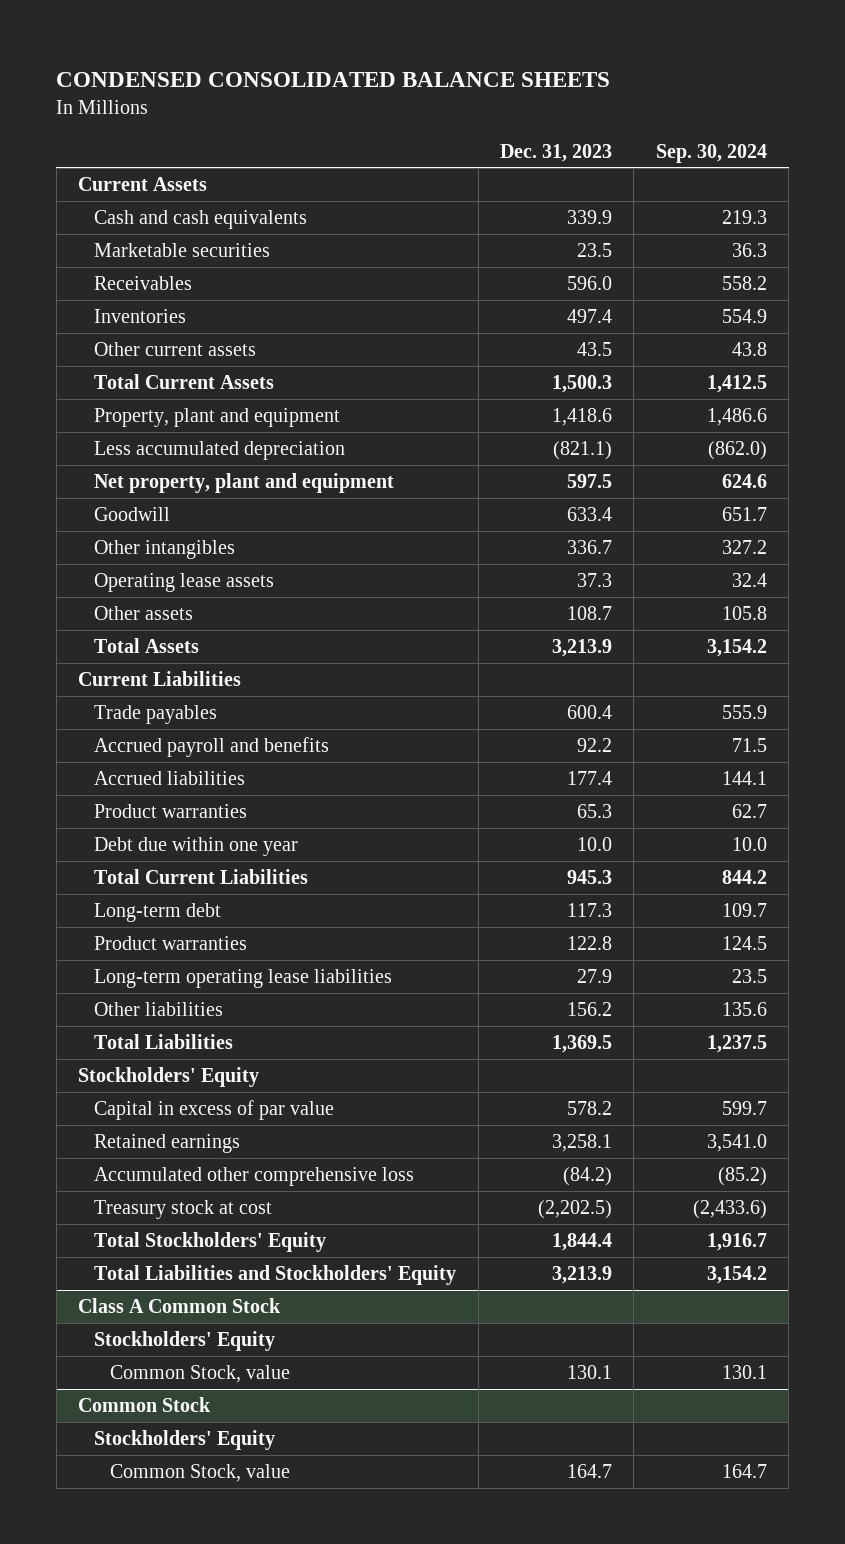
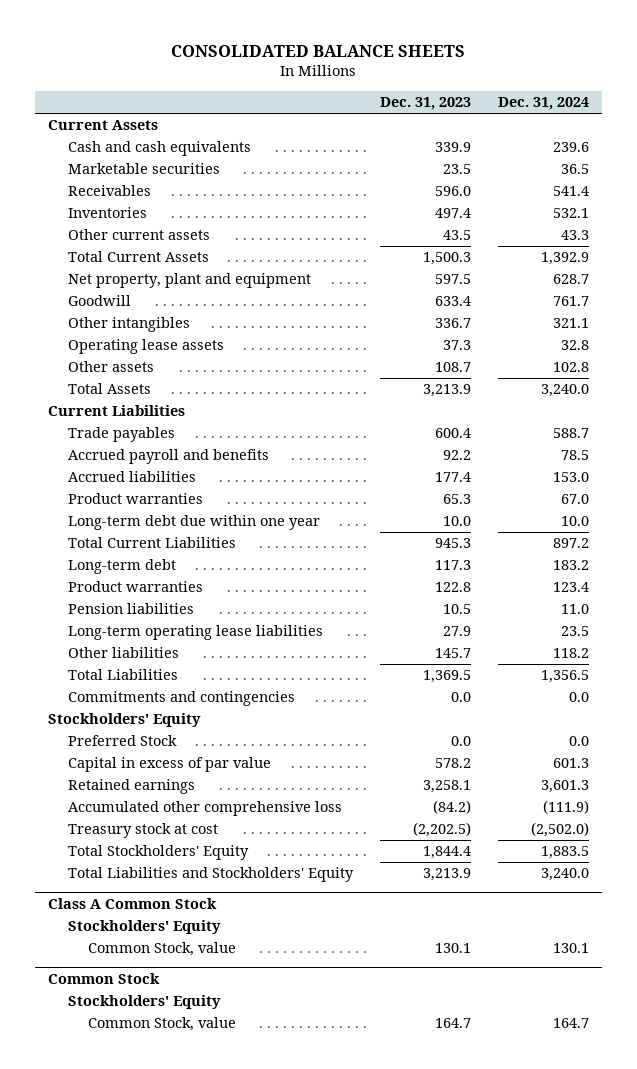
- CONDENSED CONSOLIDATED BALANCE SHEETS
+ CONSOLIDATED BALANCE SHEETS
- | Dec. 31, 2023 | Sep. 30, 2024
+ | Dec. 31, 2023 | Dec. 31, 2024
- Property, plant and equipment | 1,418.6 | 1,486.6
- Less accumulated depreciation | (821.1) | (862.0)
- Debt due within one year | 10.0 | 10.0
+ Long-term debt due within one year | 10.0 | 10.0
+ Pension liabilities | 10.5 | 11.0
- Other liabilities | 156.2 | 135.6
+ Other liabilities | 145.7 | 118.2
+ Commitments and contingencies | 0.0 | 0.0
+ Preferred Stock | 0.0 | 0.0

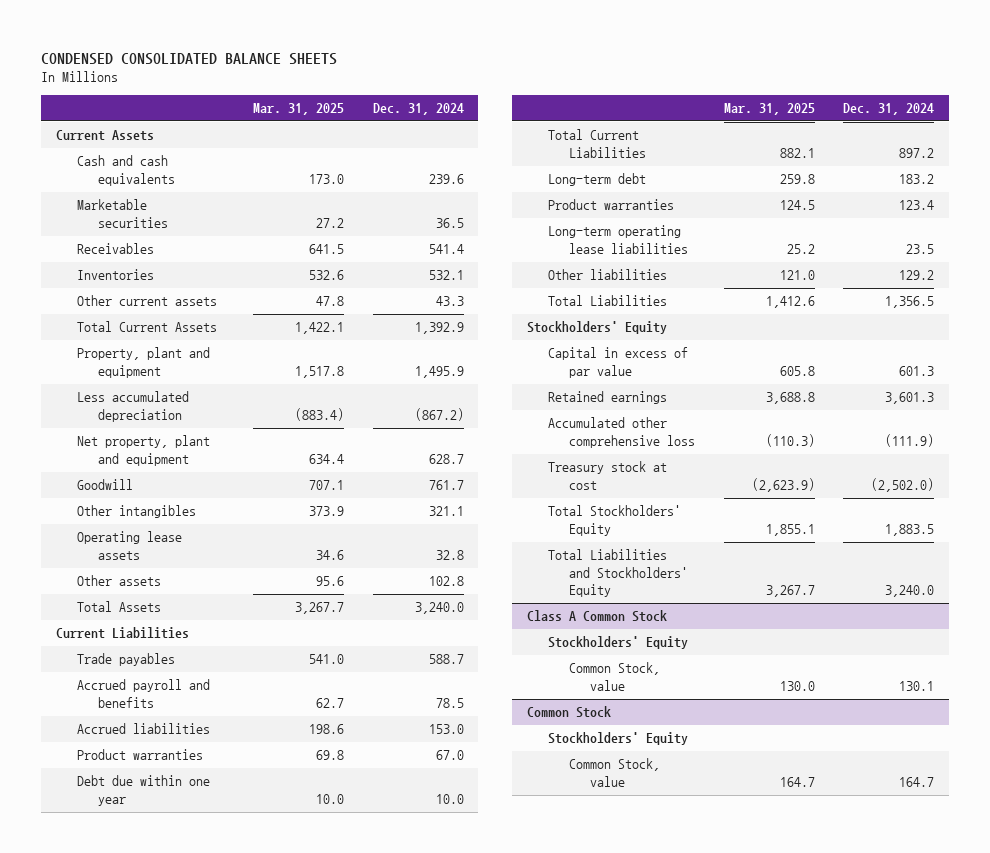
- CONSOLIDATED BALANCE SHEETS
+ CONDENSED CONSOLIDATED BALANCE SHEETS
- | Dec. 31, 2023 | Dec. 31, 2024
+ | Mar. 31, 2025 | Dec. 31, 2024
+ Property, plant and equipment | 1,517.8 | 1,495.9
+ Less accumulated depreciation | (883.4) | (867.2)
- Long-term debt due within one year | 10.0 | 10.0
+ Debt due within one year | 10.0 | 10.0
- Pension liabilities | 10.5 | 11.0
- Other liabilities | 145.7 | 118.2
+ Other liabilities | 121.0 | 129.2
- Commitments and contingencies | 0.0 | 0.0
- Preferred Stock | 0.0 | 0.0

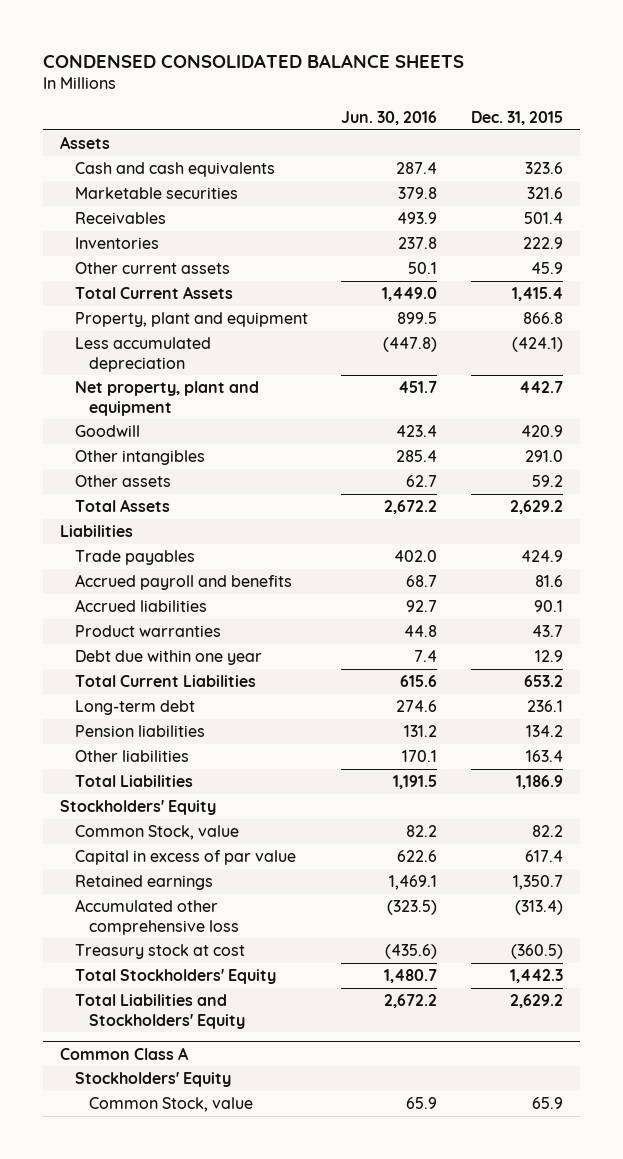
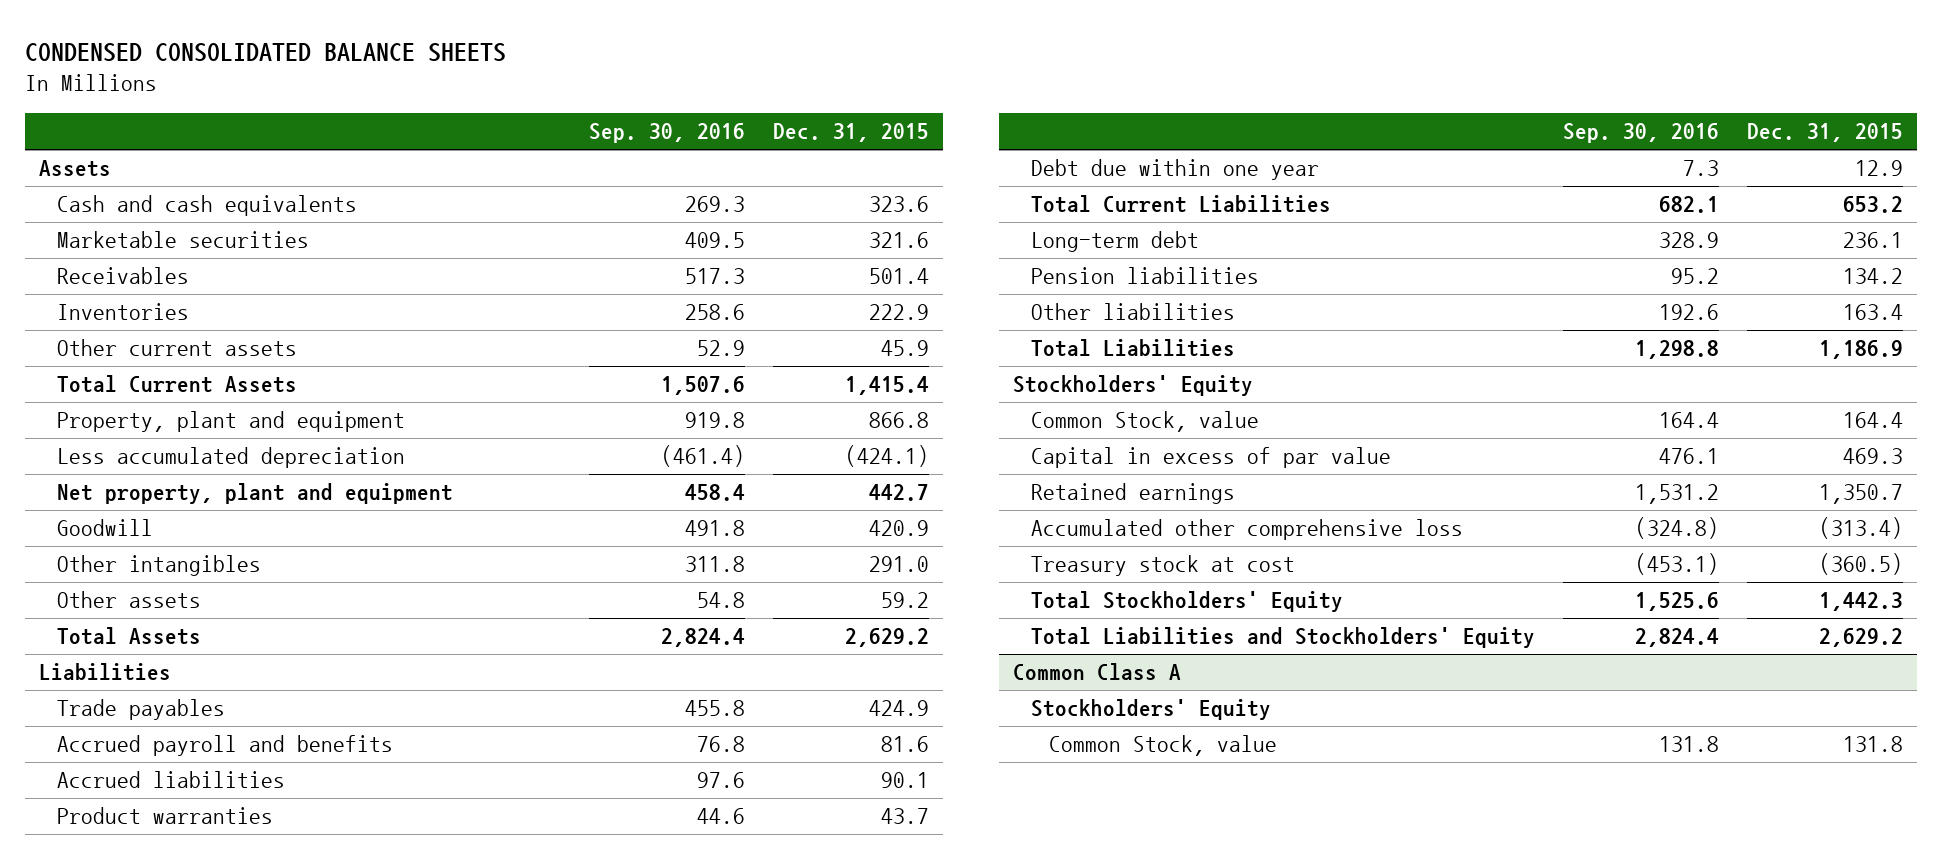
- | Jun. 30, 2016 | Dec. 31, 2015
+ | Sep. 30, 2016 | Dec. 31, 2015
- Common Stock, value | 82.2 | 82.2
- Capital in excess of par value | 622.6 | 617.4
+ Common Stock, value | 164.4 | 164.4
+ Capital in excess of par value | 476.1 | 469.3
@ Common Class A
- Common Stock, value | 65.9 | 65.9
+ Common Stock, value | 131.8 | 131.8

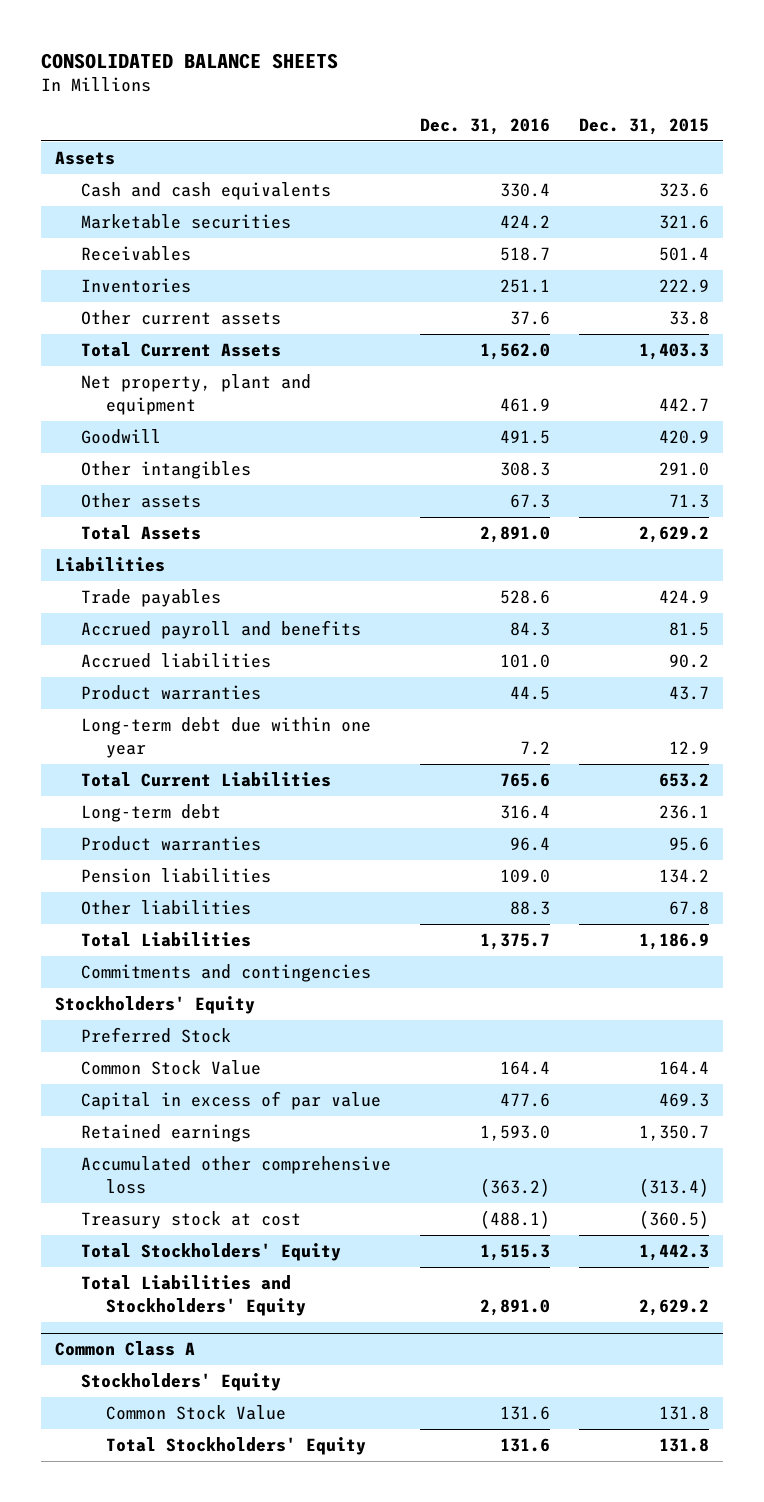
- CONDENSED CONSOLIDATED BALANCE SHEETS
+ CONSOLIDATED BALANCE SHEETS
- | Sep. 30, 2016 | Dec. 31, 2015
+ | Dec. 31, 2016 | Dec. 31, 2015
- Other current assets | 52.9 | 45.9
- Total Current Assets | 1,507.6 | 1,415.4
- Property, plant and equipment | 919.8 | 866.8
- Less accumulated depreciation | (461.4) | (424.1)
+ Other current assets | 37.6 | 33.8
+ Total Current Assets | 1,562.0 | 1,403.3
- Other assets | 54.8 | 59.2
+ Other assets | 67.3 | 71.3
- Accrued payroll and benefits | 76.8 | 81.6
- Accrued liabilities | 97.6 | 90.1
+ Accrued payroll and benefits | 84.3 | 81.5
+ Accrued liabilities | 101.0 | 90.2
- Debt due within one year | 7.3 | 12.9
+ Long-term debt due within one year | 7.2 | 12.9
+ Product warranties | 96.4 | 95.6
- Other liabilities | 192.6 | 163.4
+ Other liabilities | 88.3 | 67.8
+ Commitments and contingencies
- Common Stock, value | 164.4 | 164.4
+ Preferred Stock
+ Common Stock Value | 164.4 | 164.4
@ Common Class A
- Common Stock, value | 131.8 | 131.8
+ Common Stock Value | 131.6 | 131.8
+ Total Stockholders' Equity | 131.6 | 131.8

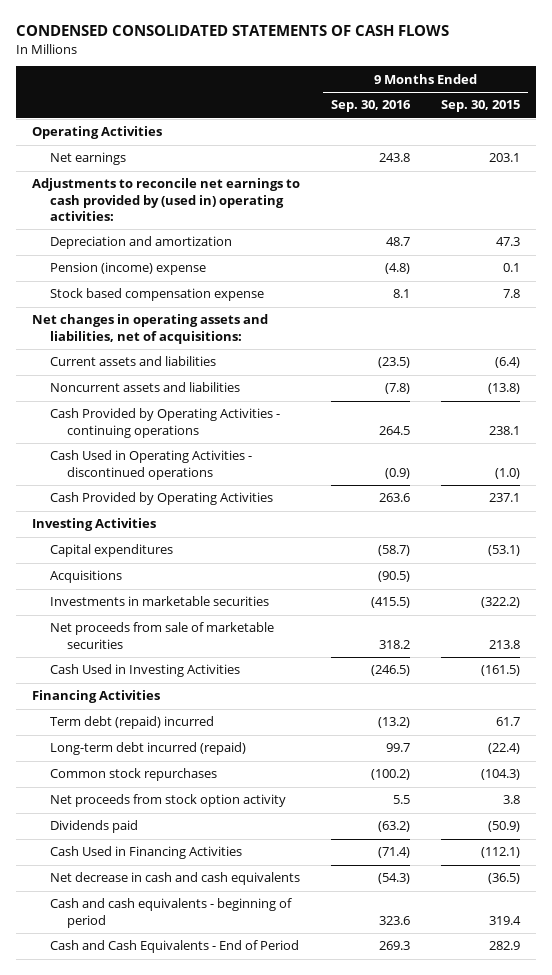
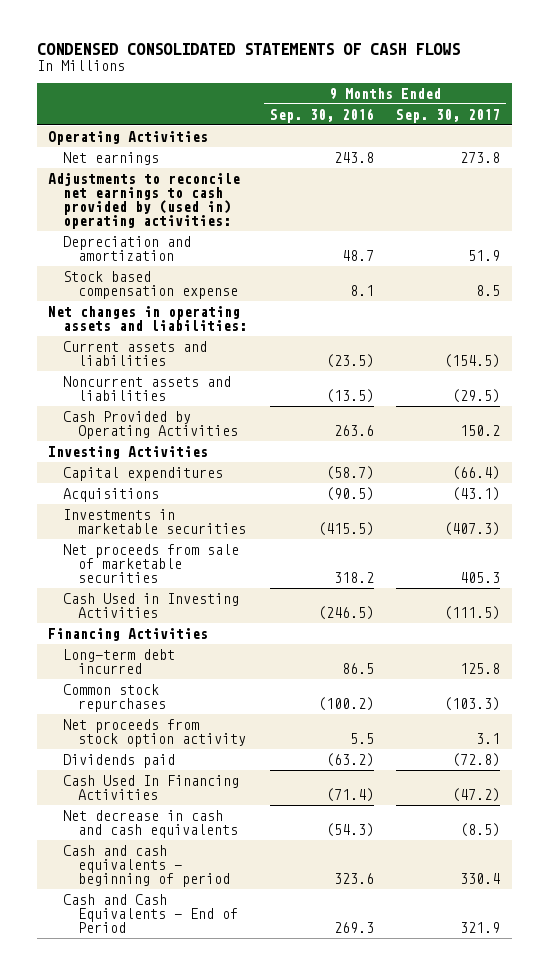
- | 9 Months Ended Sep. 30, 2016 | 9 Months Ended Sep. 30, 2015
+ | 9 Months Ended Sep. 30, 2016 | 9 Months Ended Sep. 30, 2017
- Pension (income) expense | (4.8) | 0.1
- Net changes in operating assets and liabilities, net of acquisitions:
+ Net changes in operating assets and liabilities:
- Noncurrent assets and liabilities | (7.8) | (13.8)
- Cash Provided by Operating Activities - continuing operations | 264.5 | 238.1
- Cash Used in Operating Activities - discontinued operations | (0.9) | (1.0)
+ Noncurrent assets and liabilities | (13.5) | (29.5)
- Term debt (repaid) incurred | (13.2) | 61.7
- Long-term debt incurred (repaid) | 99.7 | (22.4)
+ Long-term debt incurred | 86.5 | 125.8
- Cash Used in Financing Activities | (71.4) | (112.1)
+ Cash Used In Financing Activities | (71.4) | (47.2)

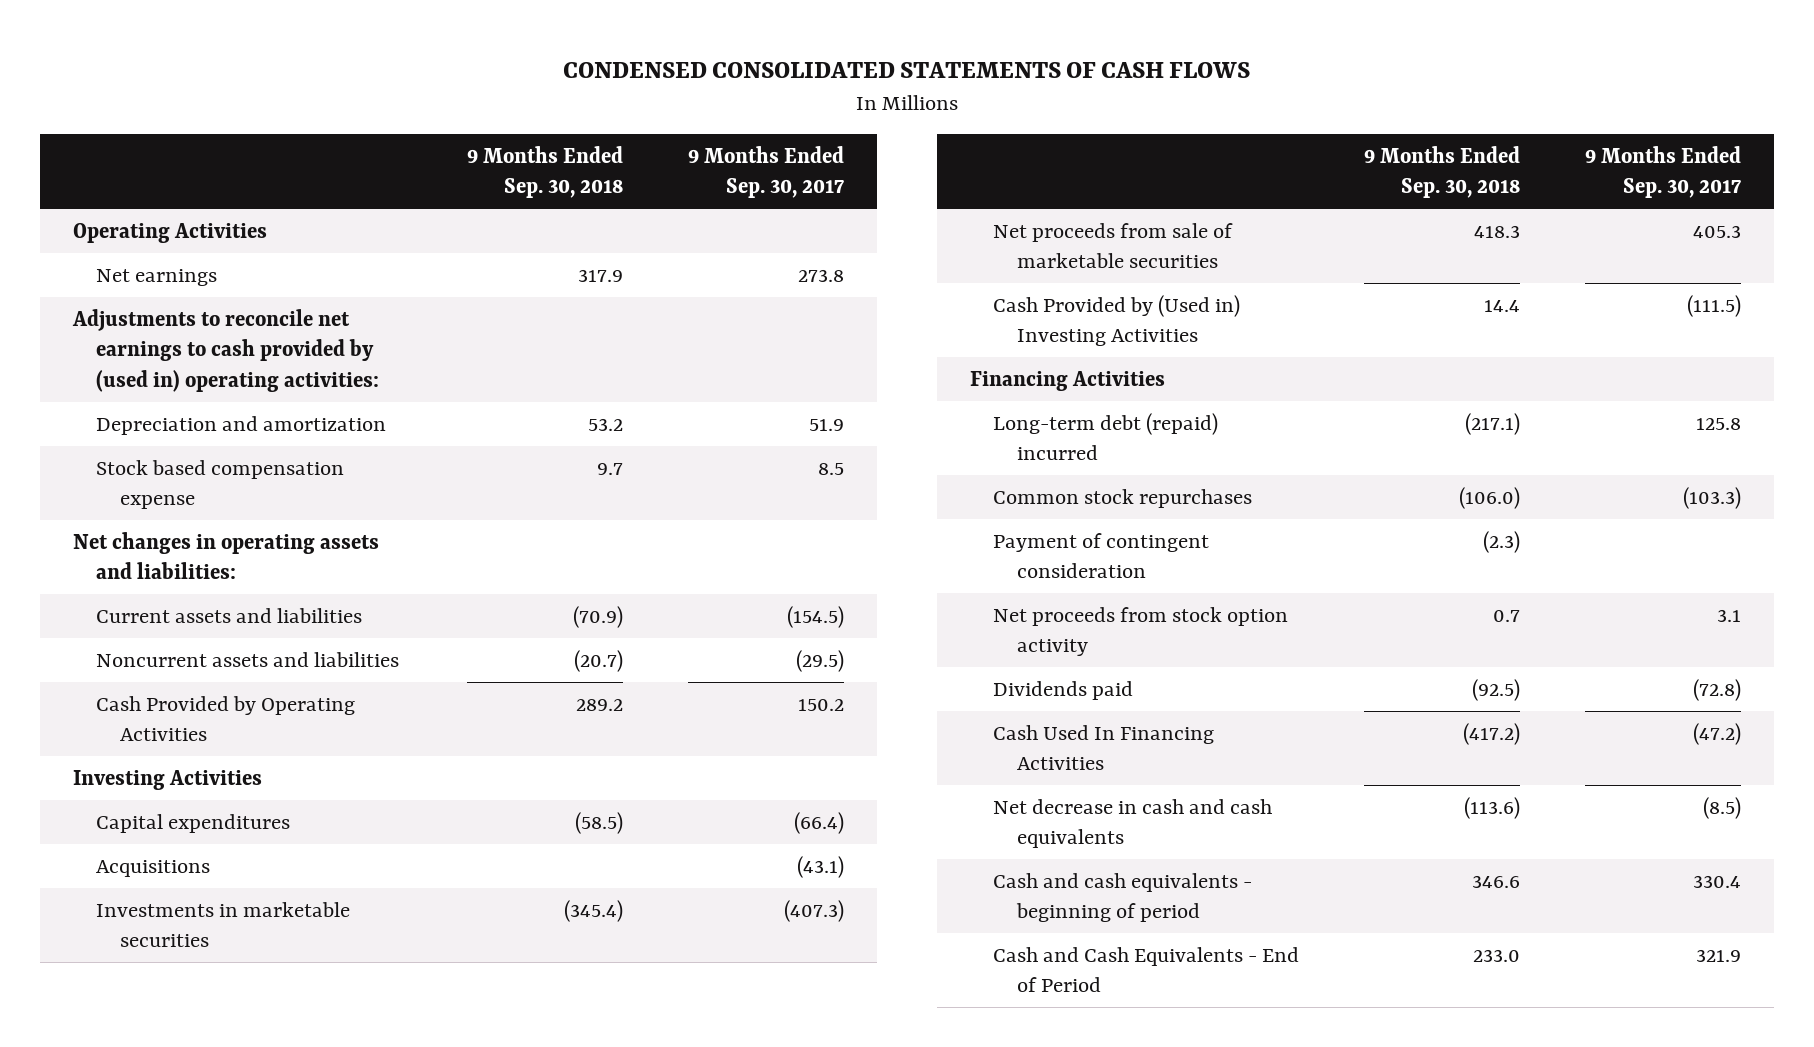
- | 9 Months Ended Sep. 30, 2016 | 9 Months Ended Sep. 30, 2017
+ | 9 Months Ended Sep. 30, 2018 | 9 Months Ended Sep. 30, 2017
- Cash Used in Investing Activities | (246.5) | (111.5)
+ Cash Provided by (Used in) Investing Activities | 14.4 | (111.5)
- Long-term debt incurred | 86.5 | 125.8
+ Long-term debt (repaid) incurred | (217.1) | 125.8
+ Payment of contingent consideration | (2.3) |

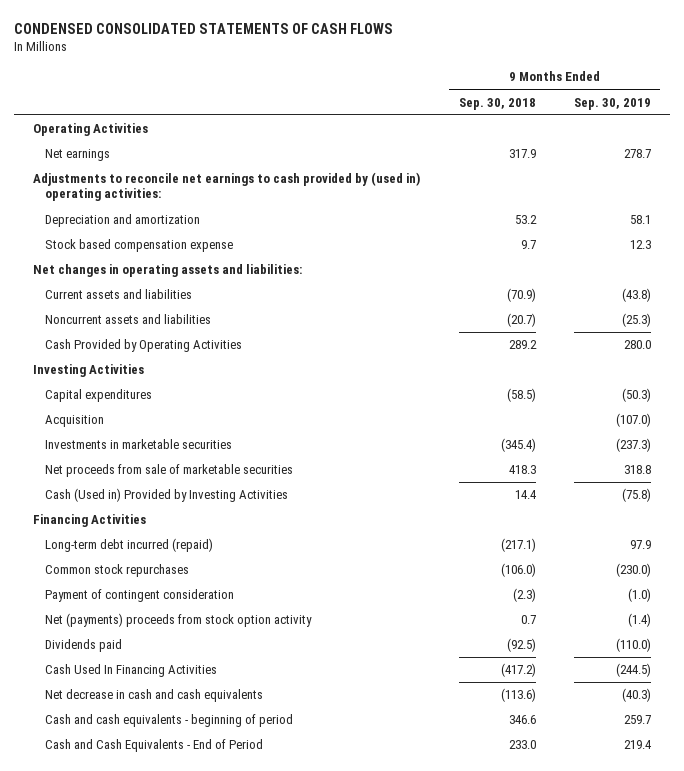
- | 9 Months Ended Sep. 30, 2018 | 9 Months Ended Sep. 30, 2017
+ | 9 Months Ended Sep. 30, 2018 | 9 Months Ended Sep. 30, 2019
- Acquisitions | | (43.1)
+ Acquisition | | (107.0)
- Cash Provided by (Used in) Investing Activities | 14.4 | (111.5)
+ Cash (Used in) Provided by Investing Activities | 14.4 | (75.8)
- Long-term debt (repaid) incurred | (217.1) | 125.8
+ Long-term debt incurred (repaid) | (217.1) | 97.9
- Net proceeds from stock option activity | 0.7 | 3.1
+ Net (payments) proceeds from stock option activity | 0.7 | (1.4)

